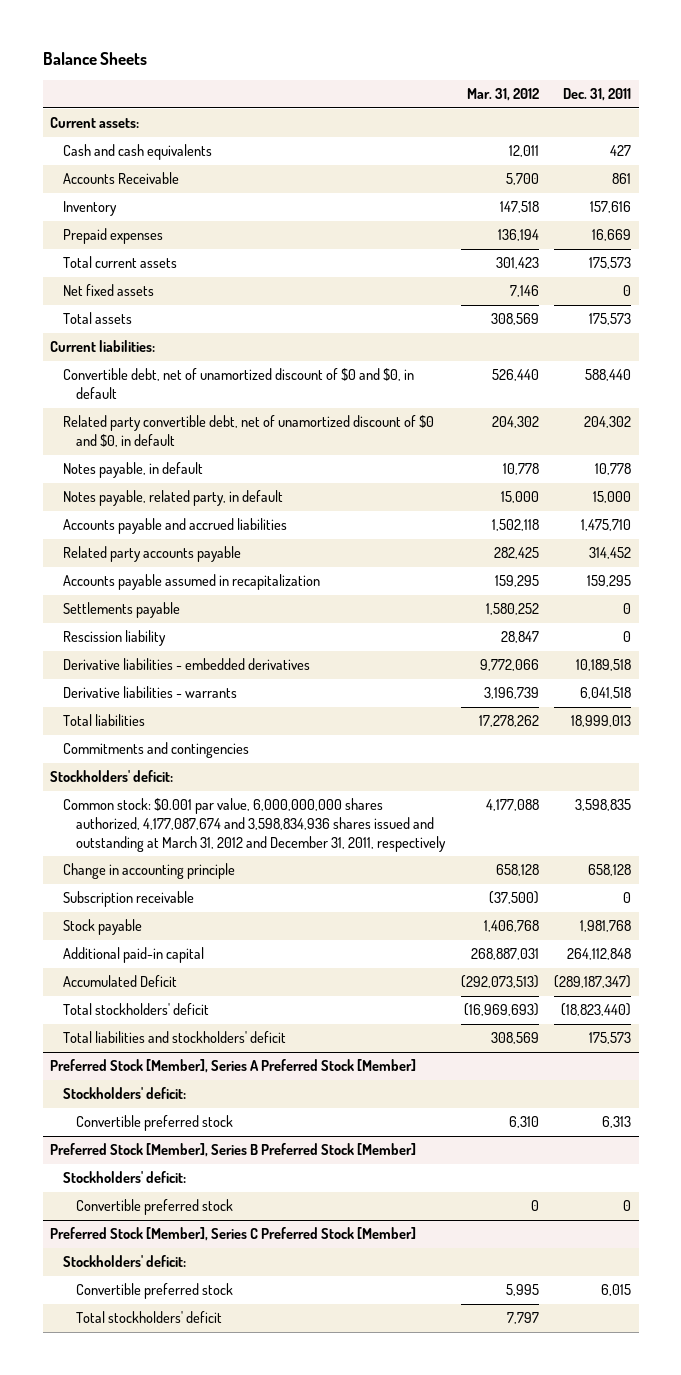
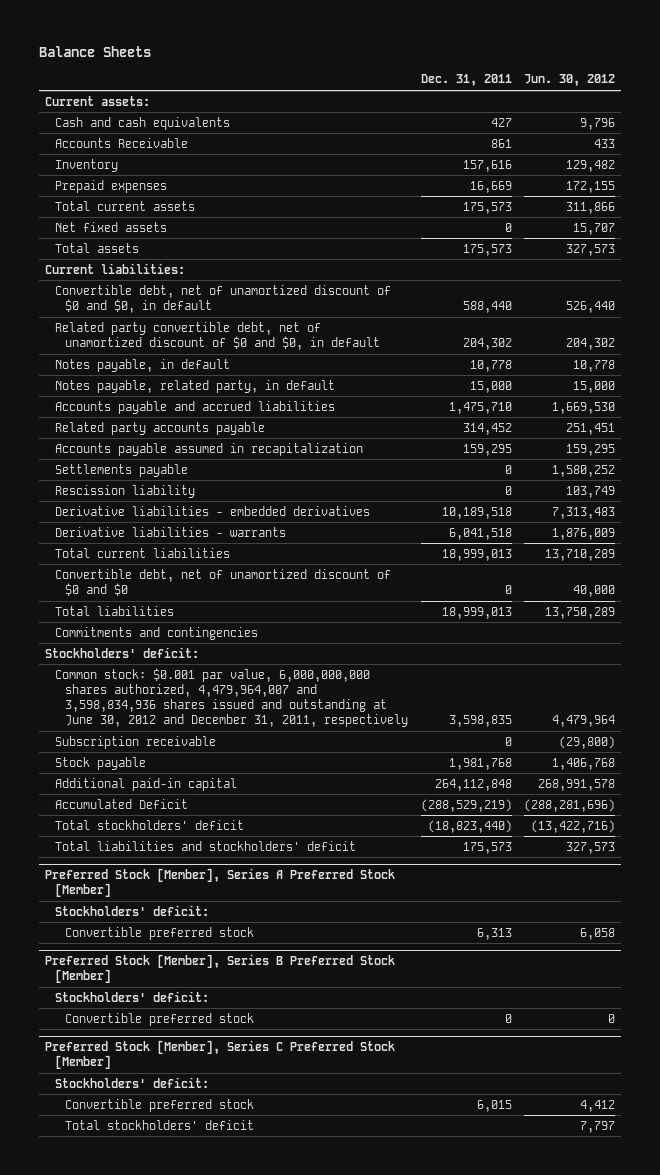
- | Mar. 31, 2012 | Dec. 31, 2011
+ | Dec. 31, 2011 | Jun. 30, 2012
+ Total current liabilities | 18,999,013 | 13,710,289
+ Convertible debt, net of unamortized discount of $0 and $0 | 0 | 40,000
- Common stock: $0.001 par value, 6,000,000,000 shares authorized, 4,177,087,674 and 3,598,834,936 shares issued and outstanding at March 31, 2012 and December 31, 2011, respectively | 4,177,088 | 3,598,835
- Change in accounting principle | 658,128 | 658,128
+ Common stock: $0.001 par value, 6,000,000,000 shares authorized, 4,479,964,007 and 3,598,834,936 shares issued and outstanding at June 30, 2012 and December 31, 2011, respectively | 3,598,835 | 4,479,964
- Accumulated Deficit | (292,073,513) | (289,187,347)
+ Accumulated Deficit | (288,529,219) | (288,281,696)

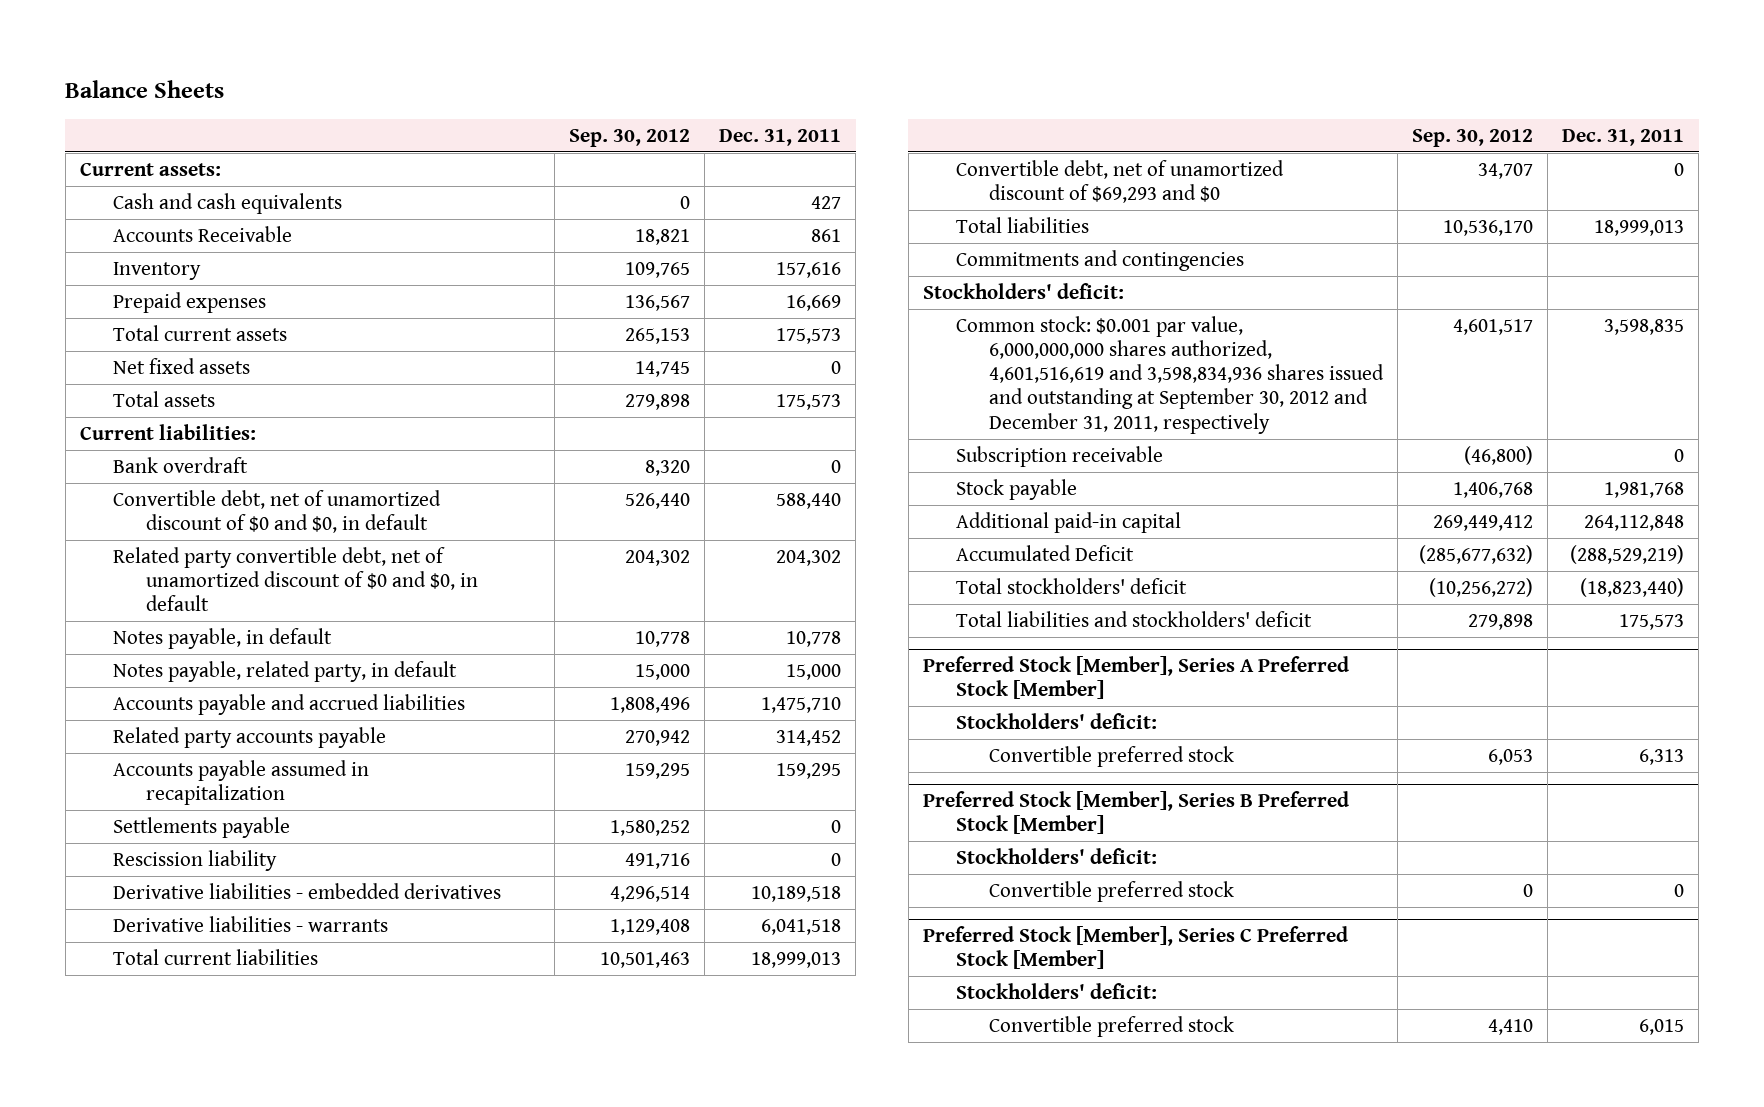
- | Dec. 31, 2011 | Jun. 30, 2012
+ | Sep. 30, 2012 | Dec. 31, 2011
+ Bank overdraft | 8,320 | 0
- Convertible debt, net of unamortized discount of $0 and $0 | 0 | 40,000
+ Convertible debt, net of unamortized discount of $69,293 and $0 | 34,707 | 0
- Common stock: $0.001 par value, 6,000,000,000 shares authorized, 4,479,964,007 and 3,598,834,936 shares issued and outstanding at June 30, 2012 and December 31, 2011, respectively | 3,598,835 | 4,479,964
+ Common stock: $0.001 par value, 6,000,000,000 shares authorized, 4,601,516,619 and 3,598,834,936 shares issued and outstanding at September 30, 2012 and December 31, 2011, respectively | 4,601,517 | 3,598,835
@ Preferred Stock [Member], Series C Preferred Stock [Member]
- Total stockholders' deficit | | 7,797

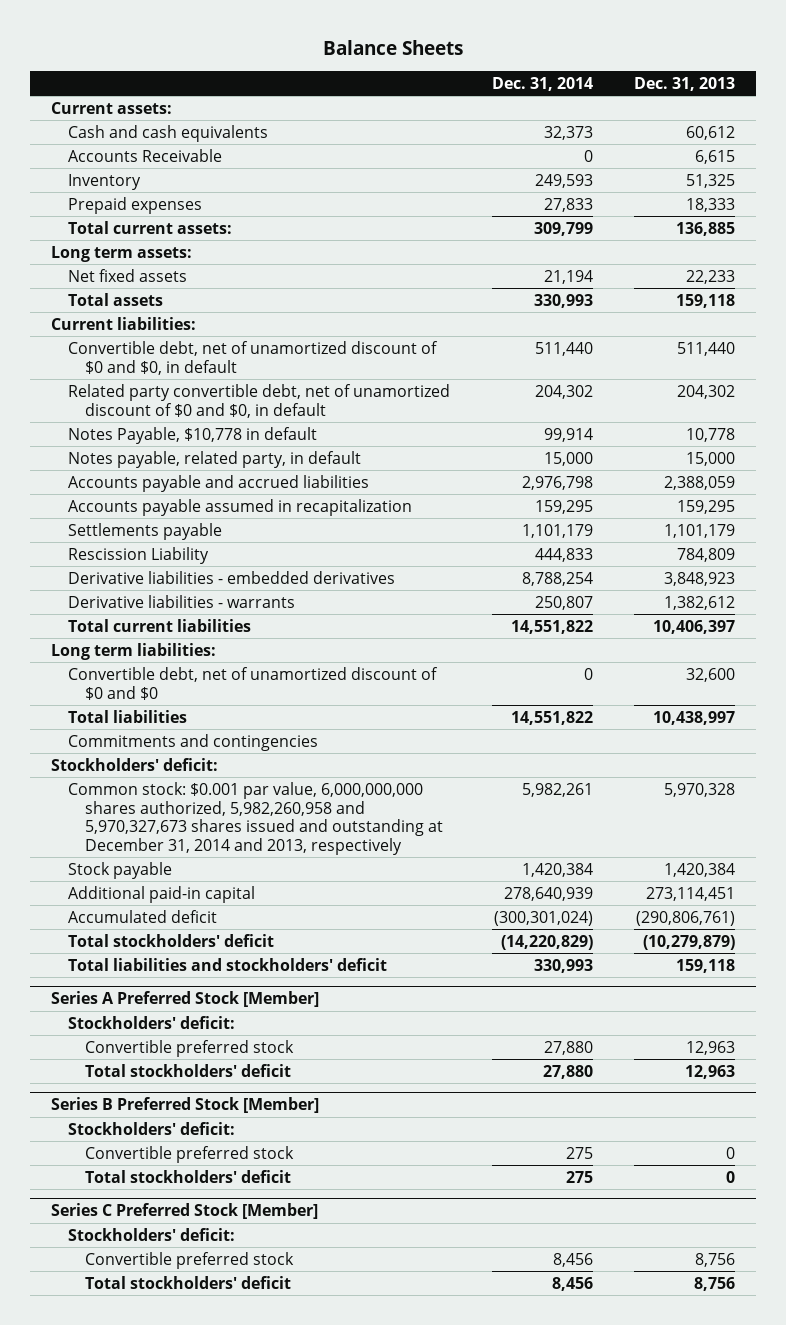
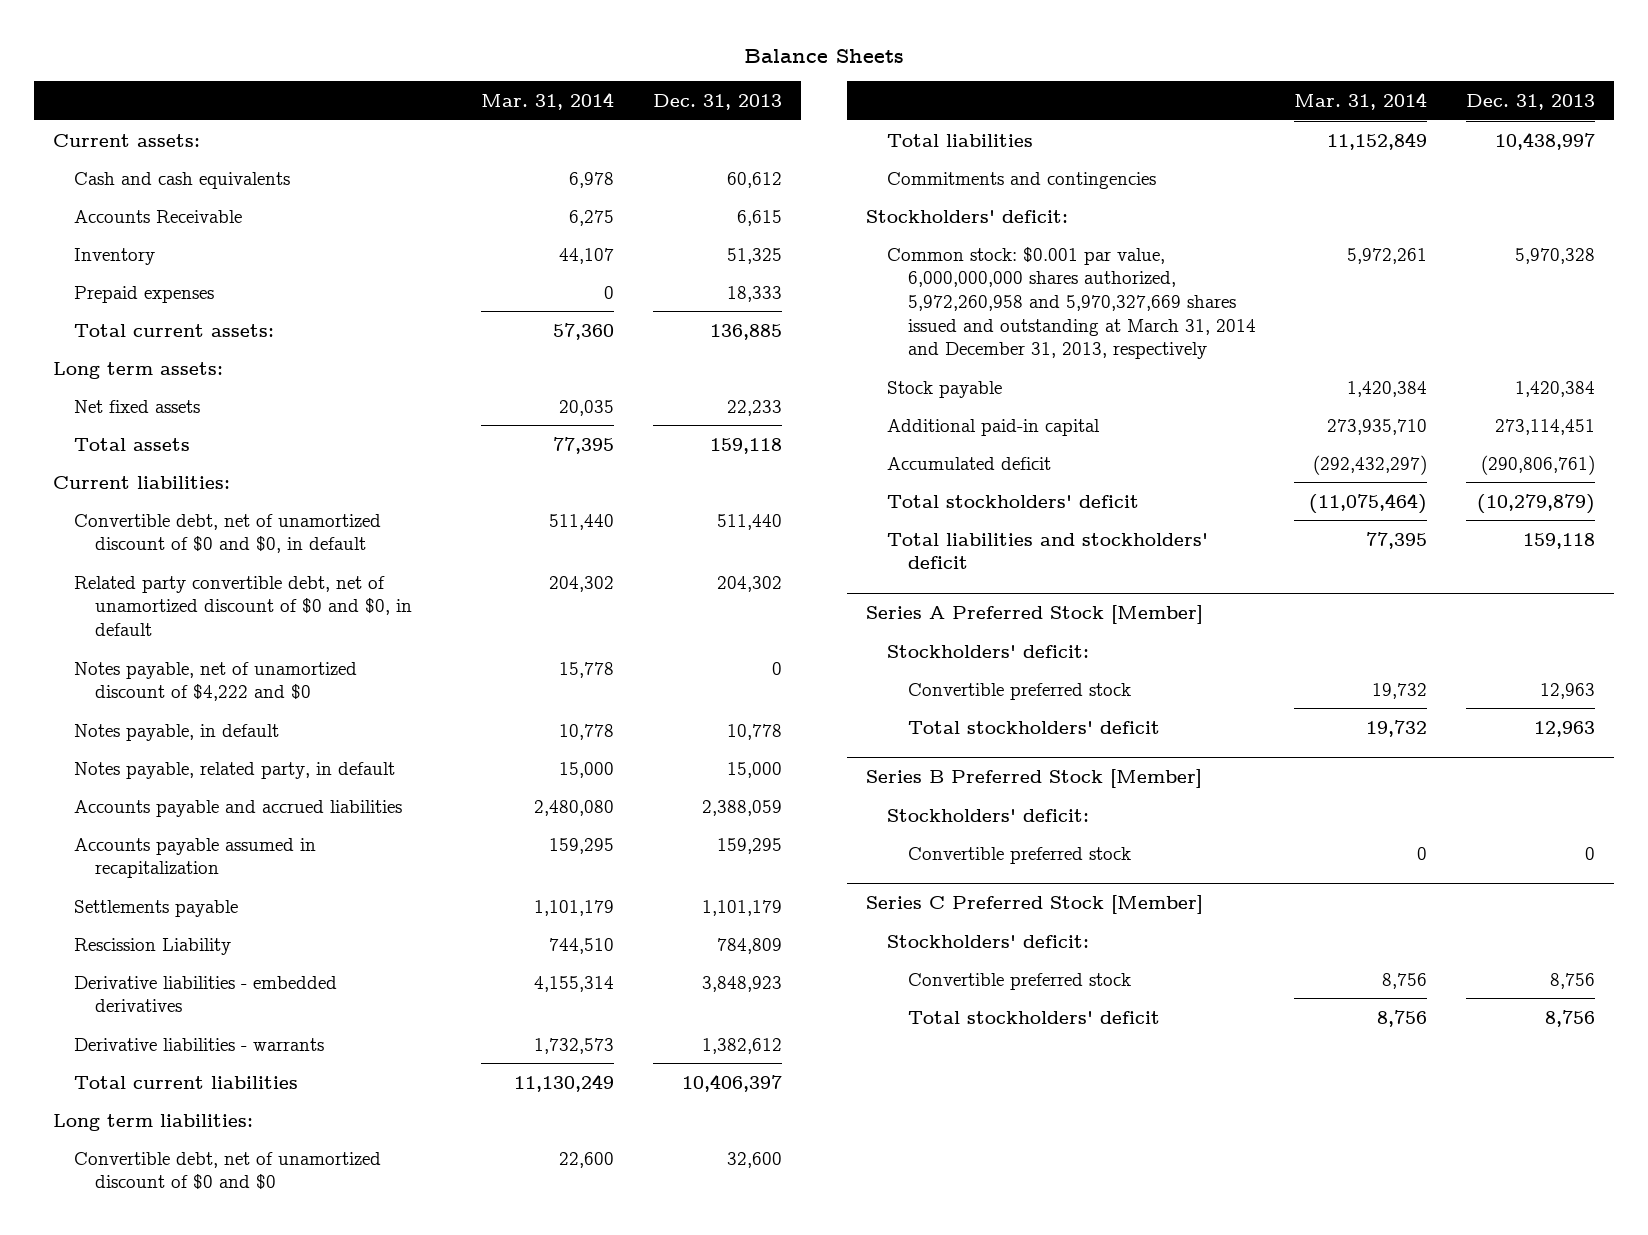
- | Dec. 31, 2014 | Dec. 31, 2013
+ | Mar. 31, 2014 | Dec. 31, 2013
- Notes Payable, $10,778 in default | 99,914 | 10,778
+ Notes payable, net of unamortized discount of $4,222 and $0 | 15,778 | 0
+ Notes payable, in default | 10,778 | 10,778
- Common stock: $0.001 par value, 6,000,000,000 shares authorized, 5,982,260,958 and 5,970,327,673 shares issued and outstanding at December 31, 2014 and 2013, respectively | 5,982,261 | 5,970,328
+ Common stock: $0.001 par value, 6,000,000,000 shares authorized, 5,972,260,958 and 5,970,327,669 shares issued and outstanding at March 31, 2014 and December 31, 2013, respectively | 5,972,261 | 5,970,328
@ Series B Preferred Stock [Member]
- Total stockholders' deficit | 275 | 0

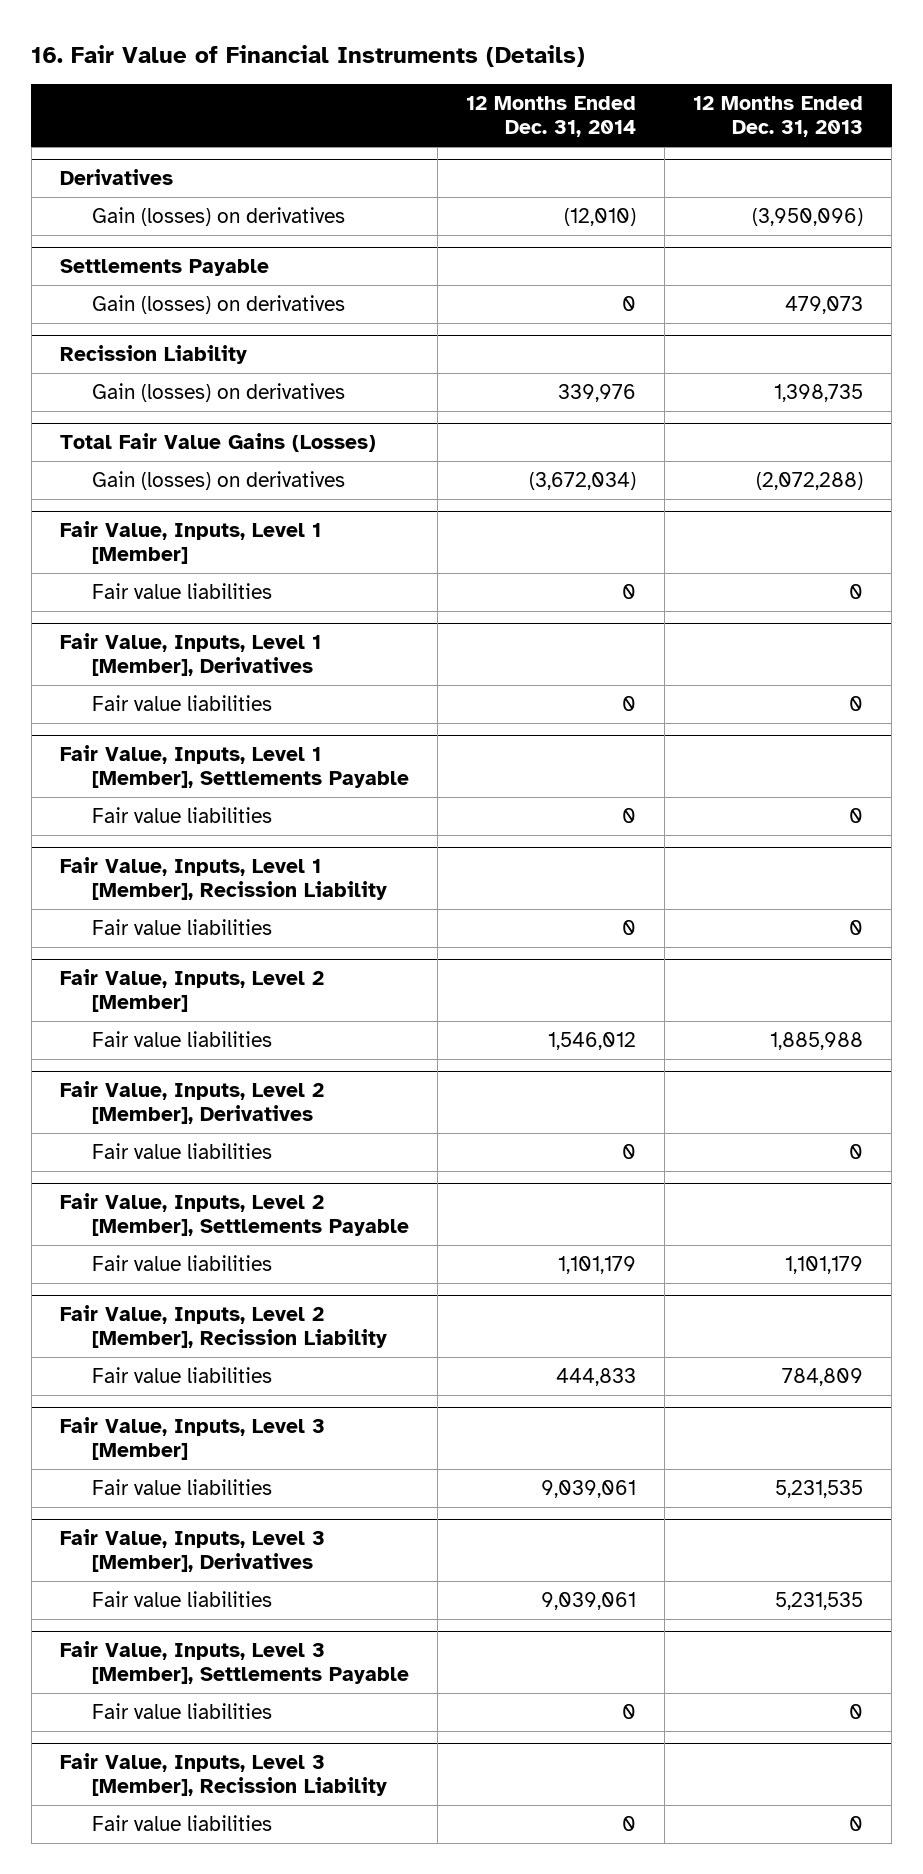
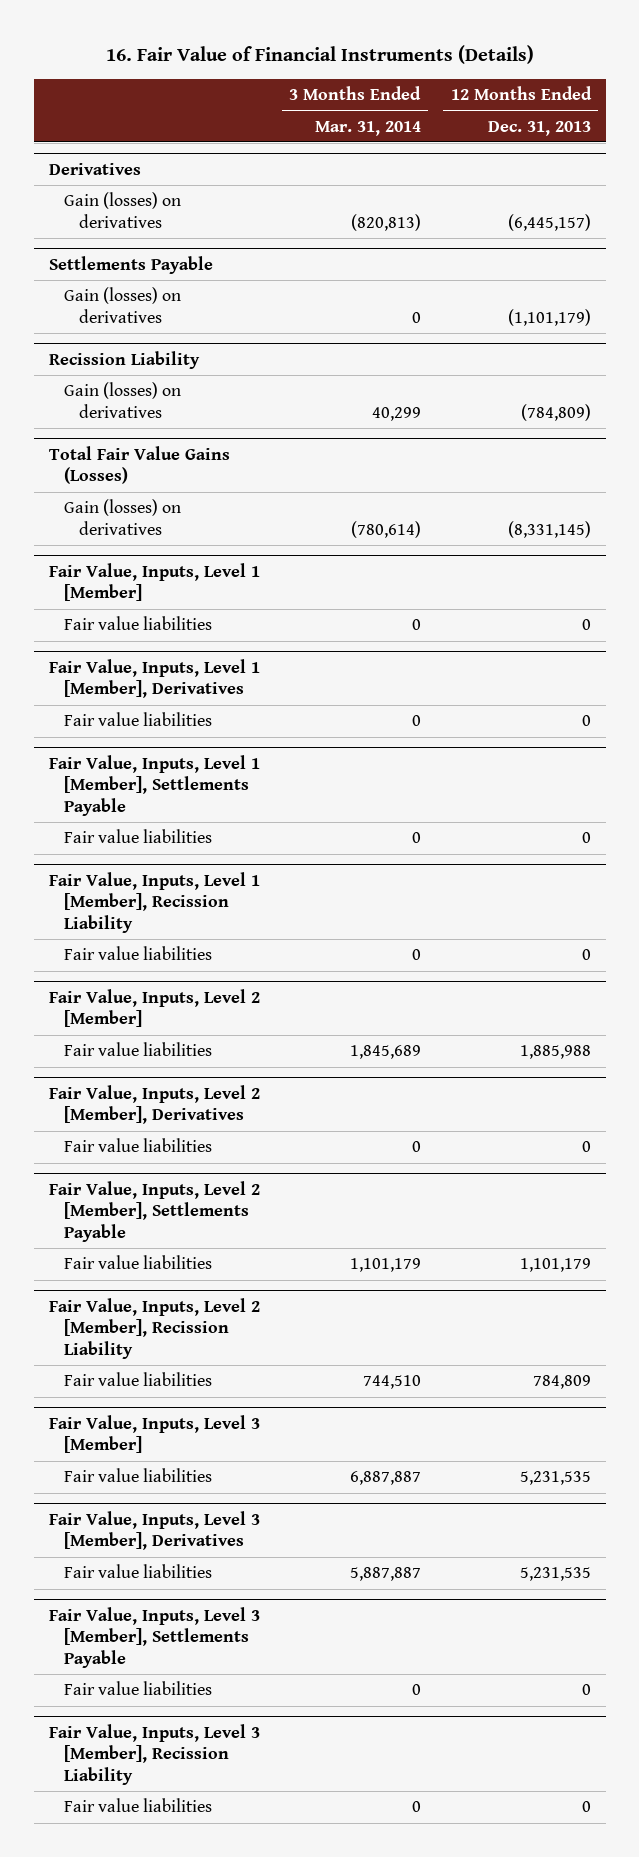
- | 12 Months Ended Dec. 31, 2014 | 12 Months Ended Dec. 31, 2013
+ | 3 Months Ended Mar. 31, 2014 | 12 Months Ended Dec. 31, 2013
@ Derivatives
- Gain (losses) on derivatives | (12,010) | (3,950,096)
+ Gain (losses) on derivatives | (820,813) | (6,445,157)
@ Settlements Payable
- Gain (losses) on derivatives | 0 | 479,073
+ Gain (losses) on derivatives | 0 | (1,101,179)
@ Recission Liability
- Gain (losses) on derivatives | 339,976 | 1,398,735
+ Gain (losses) on derivatives | 40,299 | (784,809)
@ Total Fair Value Gains (Losses)
- Gain (losses) on derivatives | (3,672,034) | (2,072,288)
+ Gain (losses) on derivatives | (780,614) | (8,331,145)

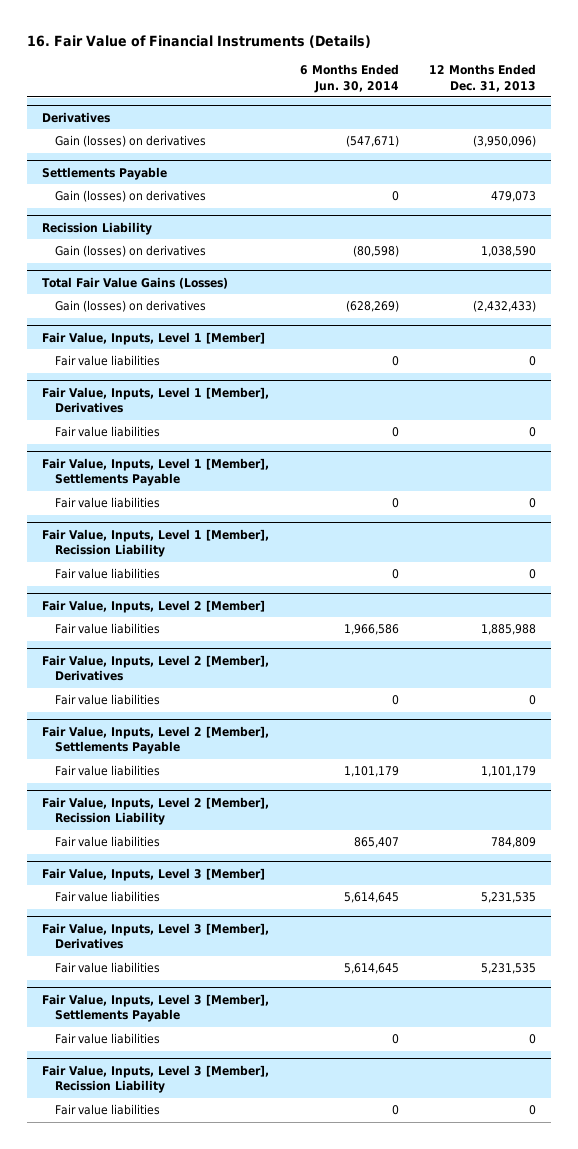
- | 3 Months Ended Mar. 31, 2014 | 12 Months Ended Dec. 31, 2013
+ | 6 Months Ended Jun. 30, 2014 | 12 Months Ended Dec. 31, 2013
@ Derivatives
- Gain (losses) on derivatives | (820,813) | (6,445,157)
+ Gain (losses) on derivatives | (547,671) | (3,950,096)
@ Settlements Payable
- Gain (losses) on derivatives | 0 | (1,101,179)
+ Gain (losses) on derivatives | 0 | 479,073
@ Recission Liability
- Gain (losses) on derivatives | 40,299 | (784,809)
+ Gain (losses) on derivatives | (80,598) | 1,038,590
@ Total Fair Value Gains (Losses)
- Gain (losses) on derivatives | (780,614) | (8,331,145)
+ Gain (losses) on derivatives | (628,269) | (2,432,433)

